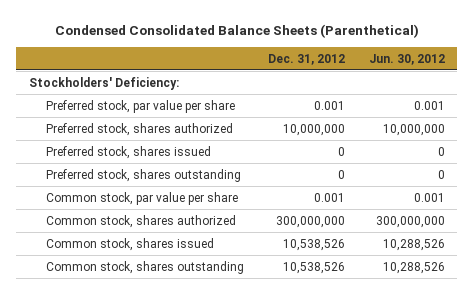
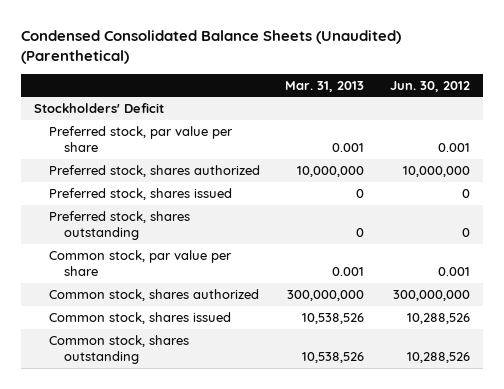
- Condensed Consolidated Balance Sheets (Parenthetical)
+ Condensed Consolidated Balance Sheets (Unaudited) (Parenthetical)
- | Dec. 31, 2012 | Jun. 30, 2012
+ | Mar. 31, 2013 | Jun. 30, 2012
- Stockholders' Deficiency:
+ Stockholders' Deficit

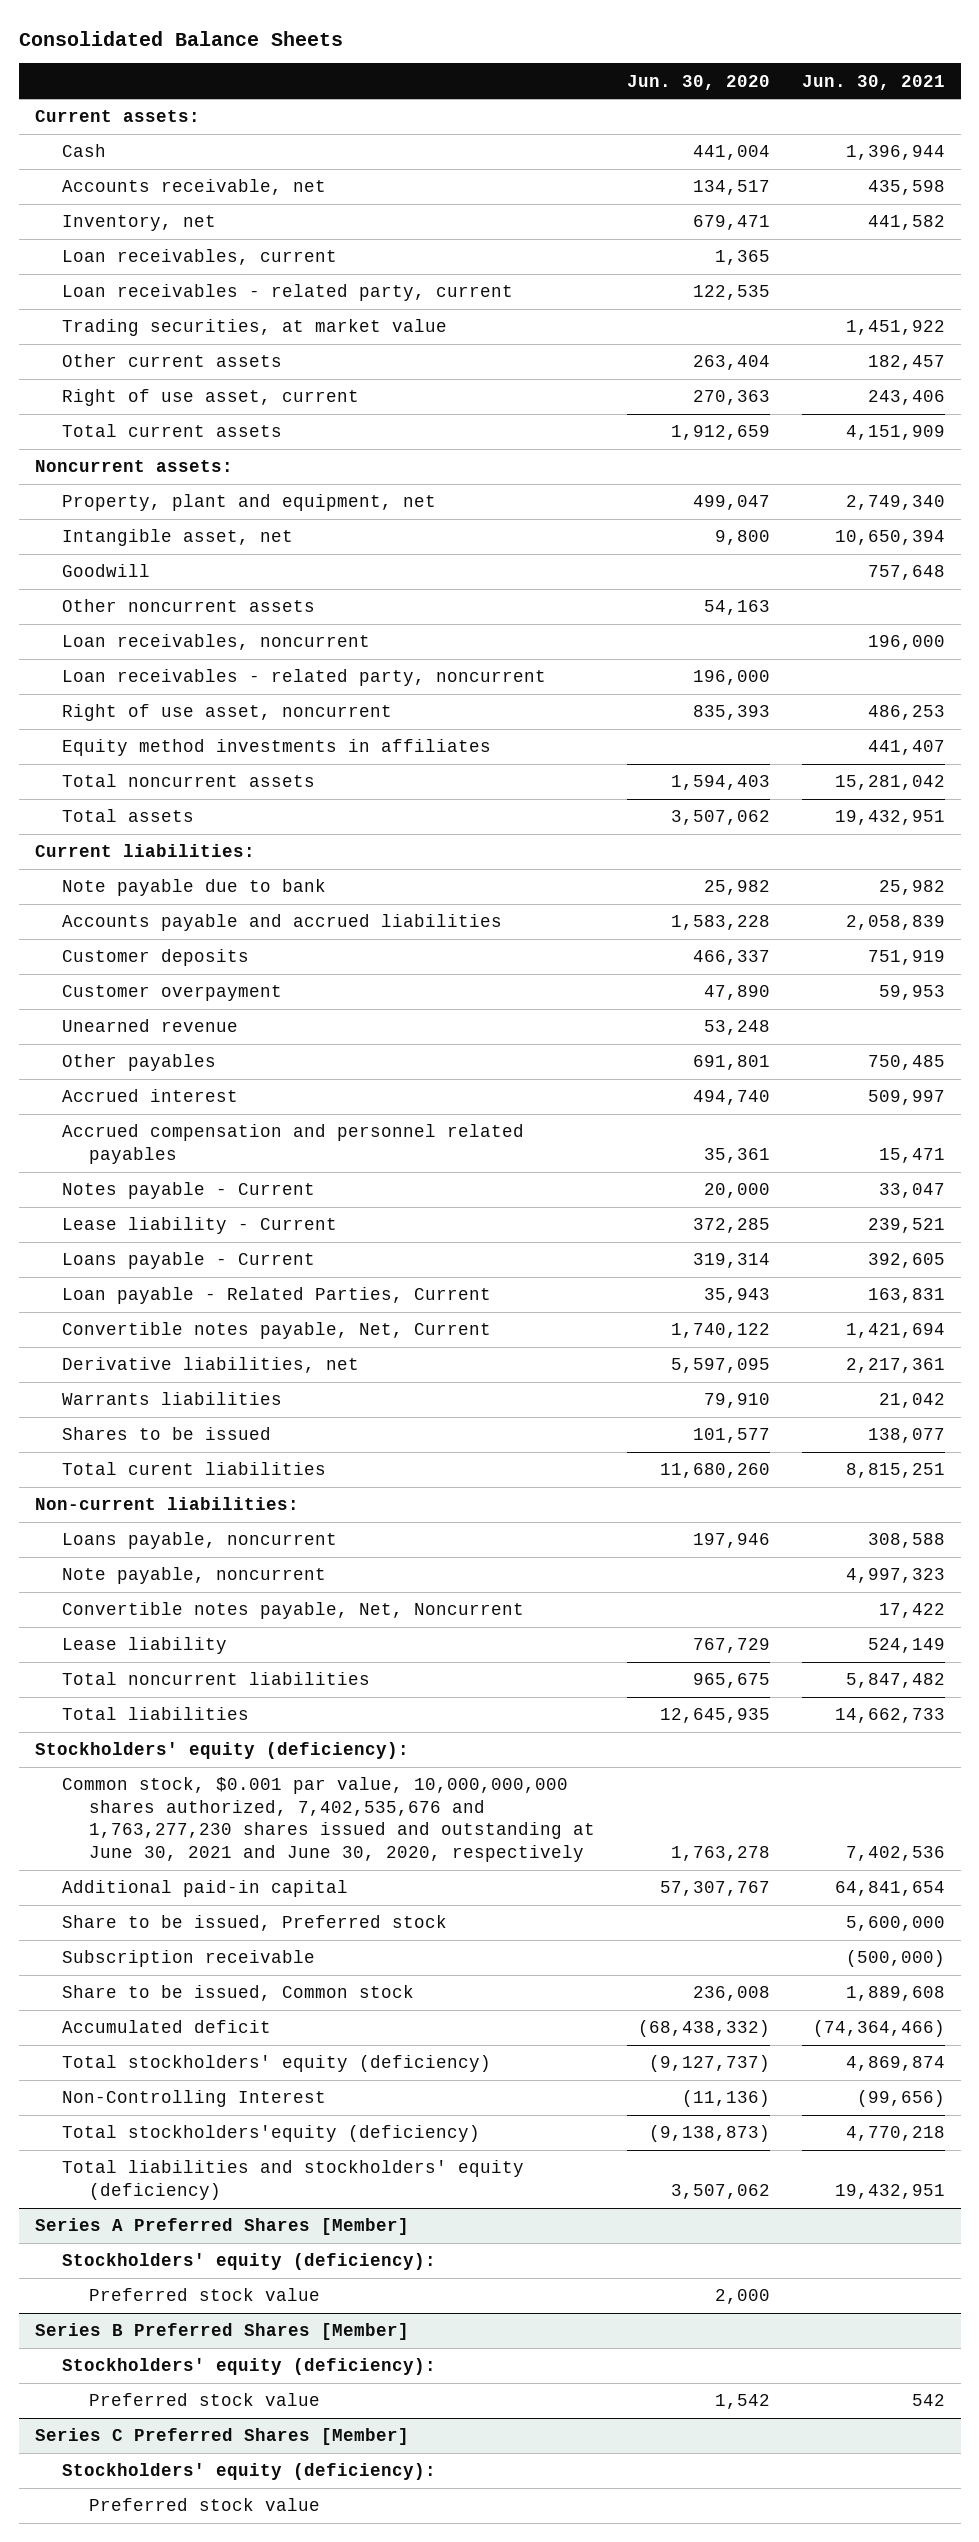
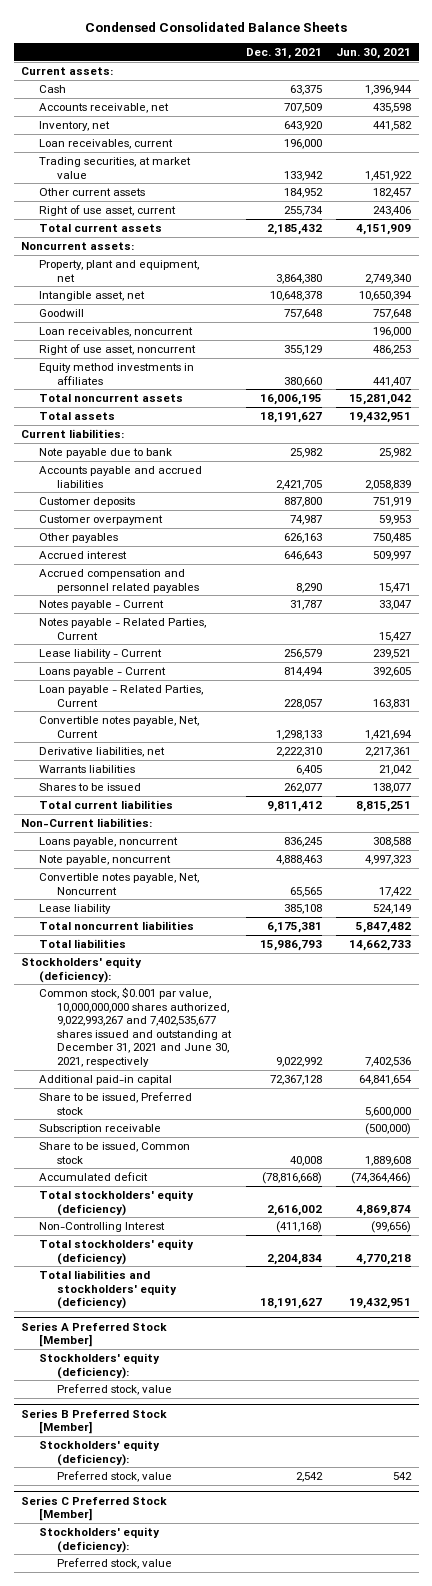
- Consolidated Balance Sheets
+ Condensed Consolidated Balance Sheets
- | Jun. 30, 2020 | Jun. 30, 2021
+ | Dec. 31, 2021 | Jun. 30, 2021
- Loan receivables - related party, current | 122,535 |
- Other noncurrent assets | 54,163 |
- Loan receivables - related party, noncurrent | 196,000 |
- Unearned revenue | 53,248 |
+ Notes payable - Related Parties, Current | | 15,427
- Total curent liabilities | 11,680,260 | 8,815,251
- Non-current liabilities:
+ Total current liabilities | 9,811,412 | 8,815,251
+ Non-Current liabilities:
- Common stock, $0.001 par value, 10,000,000,000 shares authorized, 7,402,535,676 and 1,763,277,230 shares issued and outstanding at June 30, 2021 and June 30, 2020, respectively | 1,763,278 | 7,402,536
+ Common stock, $0.001 par value, 10,000,000,000 shares authorized, 9,022,993,267 and 7,402,535,677 shares issued and outstanding at December 31, 2021 and June 30, 2021, respectively | 9,022,992 | 7,402,536
- Total stockholders'equity (deficiency) | (9,138,873) | 4,770,218
+ Total stockholders' equity (deficiency) | 2,204,834 | 4,770,218
- Series A Preferred Shares [Member]
+ Series A Preferred Stock [Member]
- Preferred stock value | 2,000 |
- Series B Preferred Shares [Member]
+ Preferred stock, value
+ Series B Preferred Stock [Member]
- Preferred stock value | 1,542 | 542
- Series C Preferred Shares [Member]
+ Preferred stock, value | 2,542 | 542
+ Series C Preferred Stock [Member]
- Preferred stock value
+ Preferred stock, value

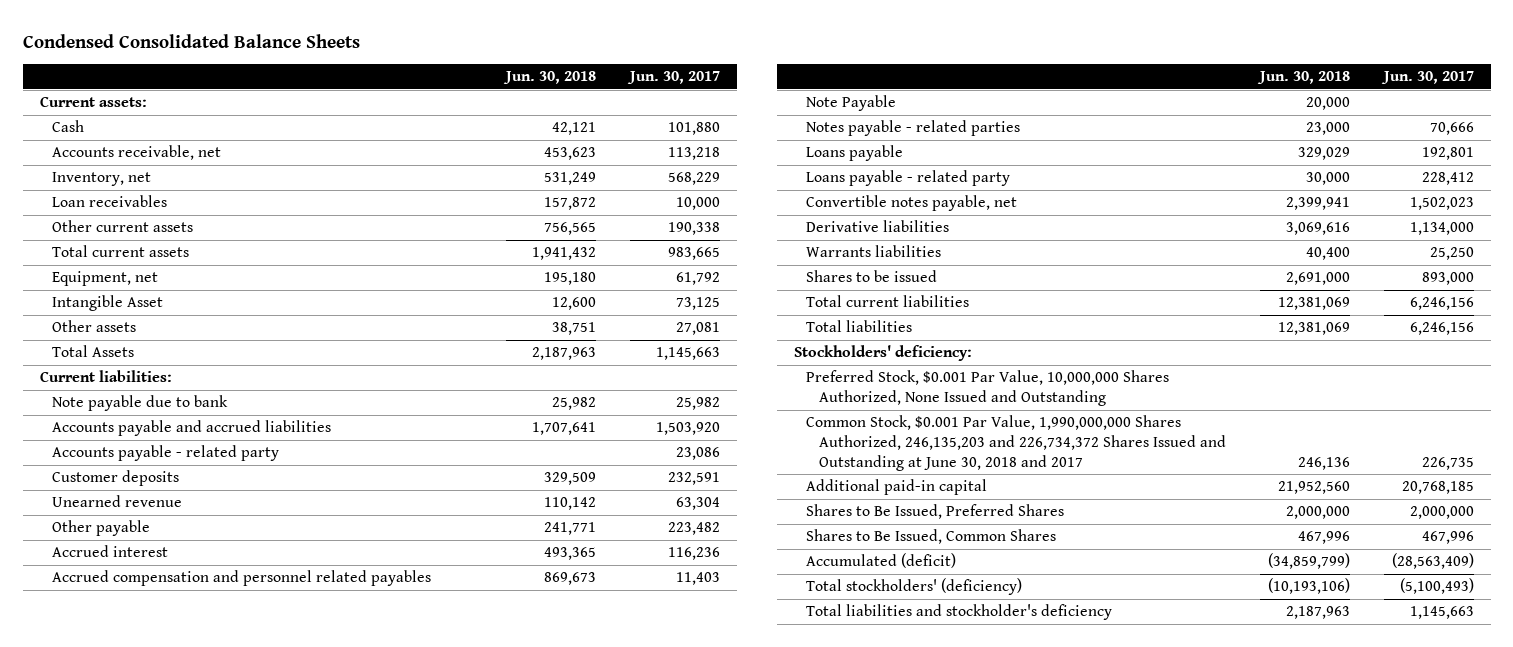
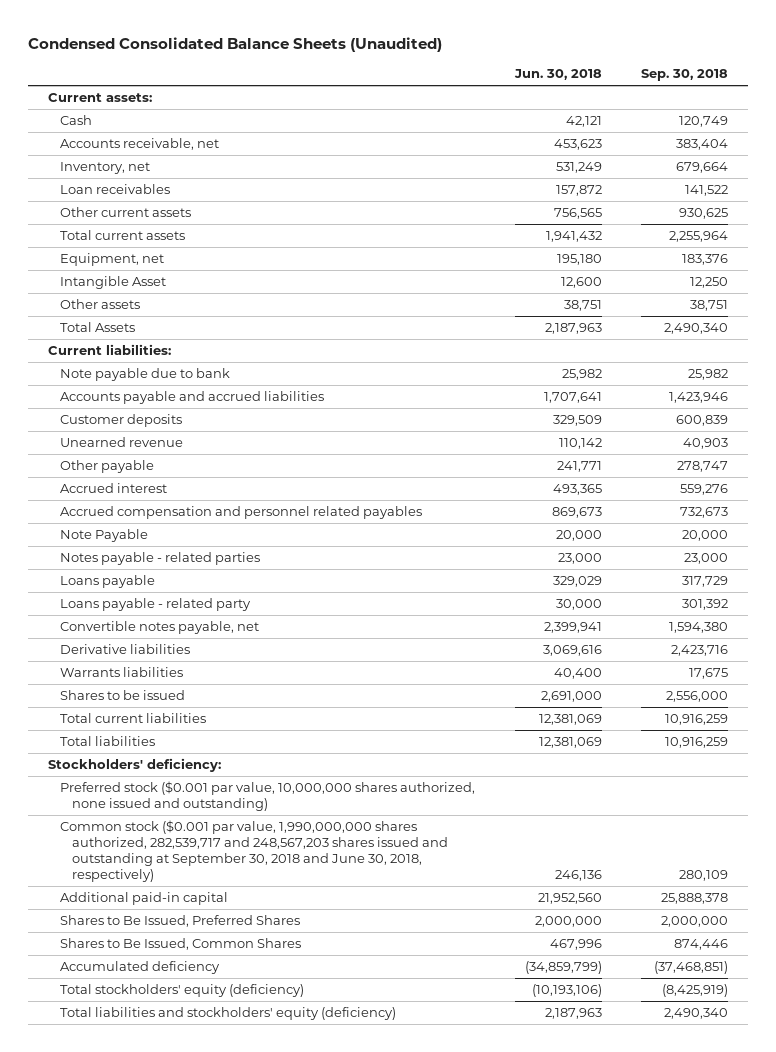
- Condensed Consolidated Balance Sheets
+ Condensed Consolidated Balance Sheets (Unaudited)
- | Jun. 30, 2018 | Jun. 30, 2017
+ | Jun. 30, 2018 | Sep. 30, 2018
- Accounts payable - related party | | 23,086
- Preferred Stock, $0.001 Par Value, 10,000,000 Shares Authorized, None Issued and Outstanding
- Common Stock, $0.001 Par Value, 1,990,000,000 Shares Authorized, 246,135,203 and 226,734,372 Shares Issued and Outstanding at June 30, 2018 and 2017 | 246,136 | 226,735
+ Preferred stock ($0.001 par value, 10,000,000 shares authorized, none issued and outstanding)
+ Common stock ($0.001 par value, 1,990,000,000 shares authorized, 282,539,717 and 248,567,203 shares issued and outstanding at September 30, 2018 and June 30, 2018, respectively) | 246,136 | 280,109
- Accumulated (deficit) | (34,859,799) | (28,563,409)
- Total stockholders' (deficiency) | (10,193,106) | (5,100,493)
- Total liabilities and stockholder's deficiency | 2,187,963 | 1,145,663
+ Accumulated deficiency | (34,859,799) | (37,468,851)
+ Total stockholders' equity (deficiency) | (10,193,106) | (8,425,919)
+ Total liabilities and stockholders' equity (deficiency) | 2,187,963 | 2,490,340

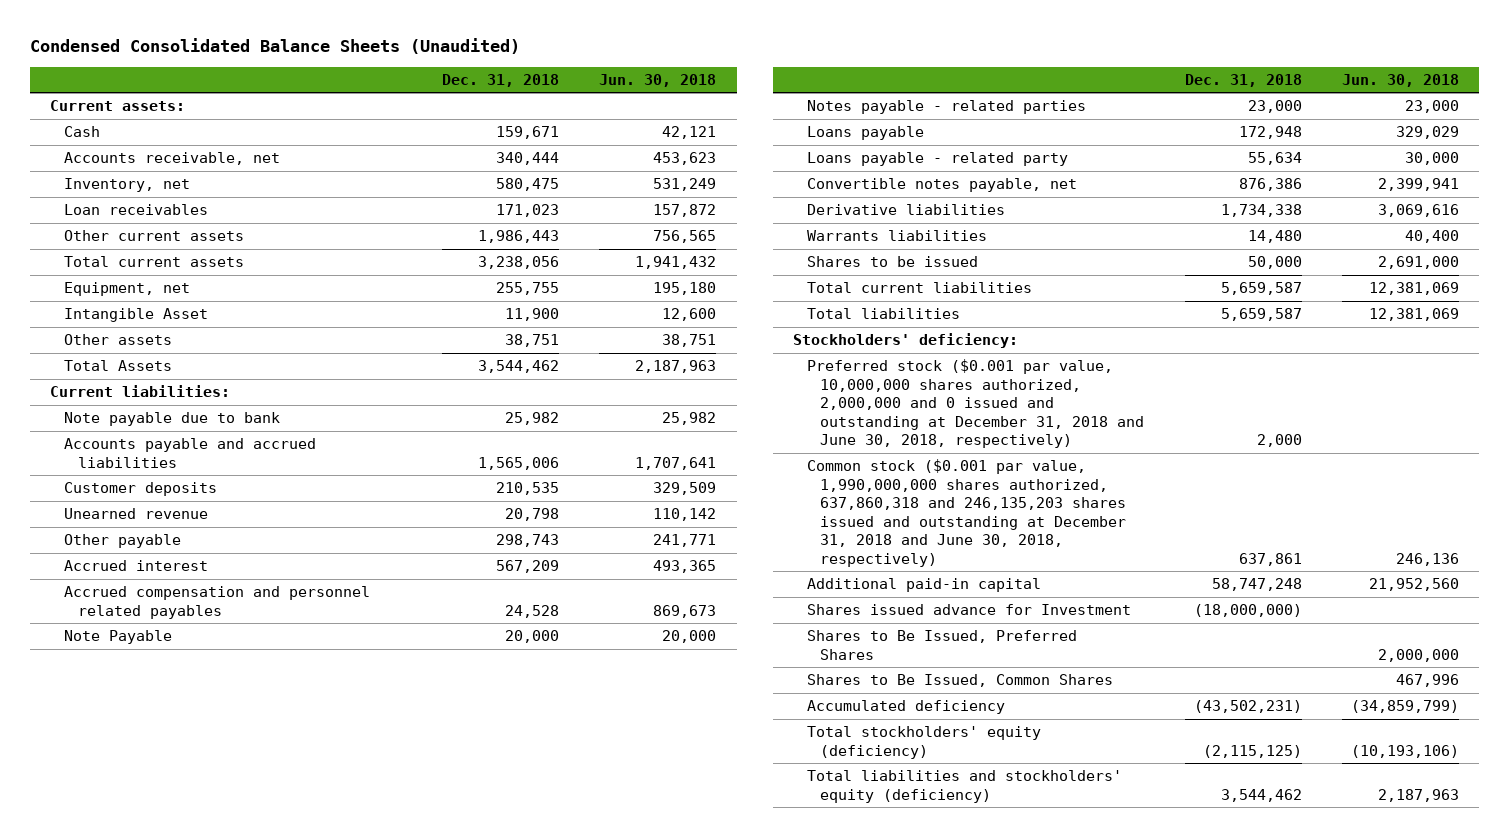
- | Jun. 30, 2018 | Sep. 30, 2018
+ | Dec. 31, 2018 | Jun. 30, 2018
- Preferred stock ($0.001 par value, 10,000,000 shares authorized, none issued and outstanding)
- Common stock ($0.001 par value, 1,990,000,000 shares authorized, 282,539,717 and 248,567,203 shares issued and outstanding at September 30, 2018 and June 30, 2018, respectively) | 246,136 | 280,109
+ Preferred stock ($0.001 par value, 10,000,000 shares authorized, 2,000,000 and 0 issued and outstanding at December 31, 2018 and June 30, 2018, respectively) | 2,000 |
+ Common stock ($0.001 par value, 1,990,000,000 shares authorized, 637,860,318 and 246,135,203 shares issued and outstanding at December 31, 2018 and June 30, 2018, respectively) | 637,861 | 246,136
+ Shares issued advance for Investment | (18,000,000) |

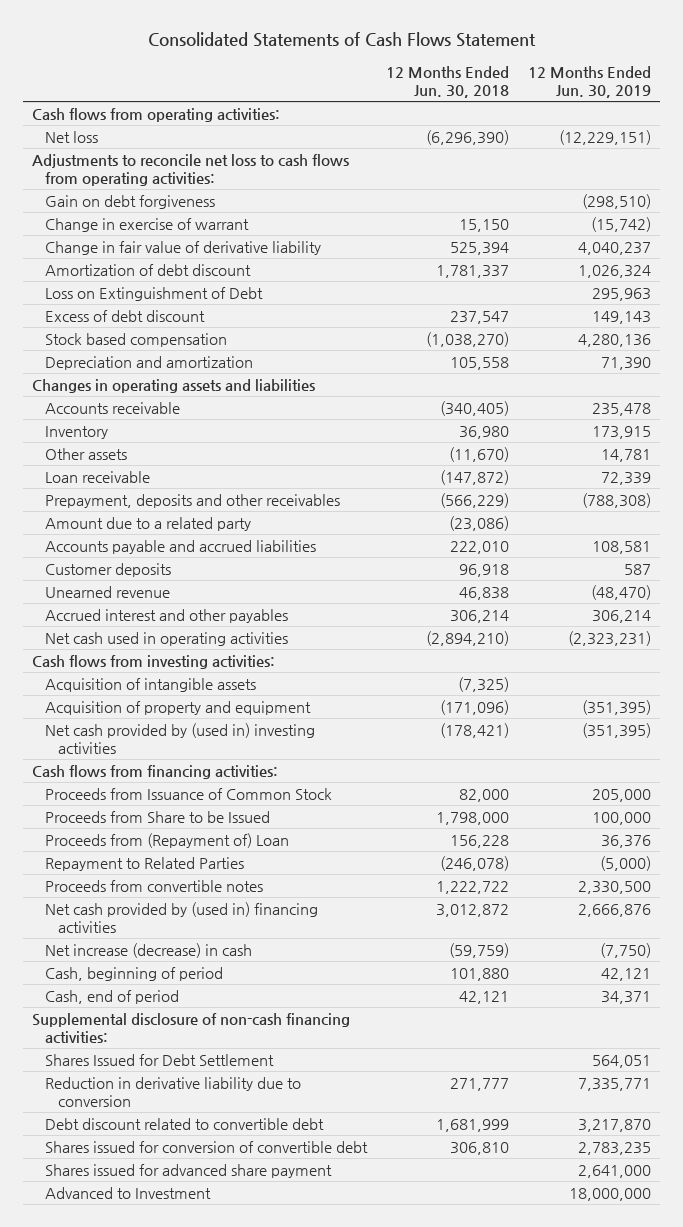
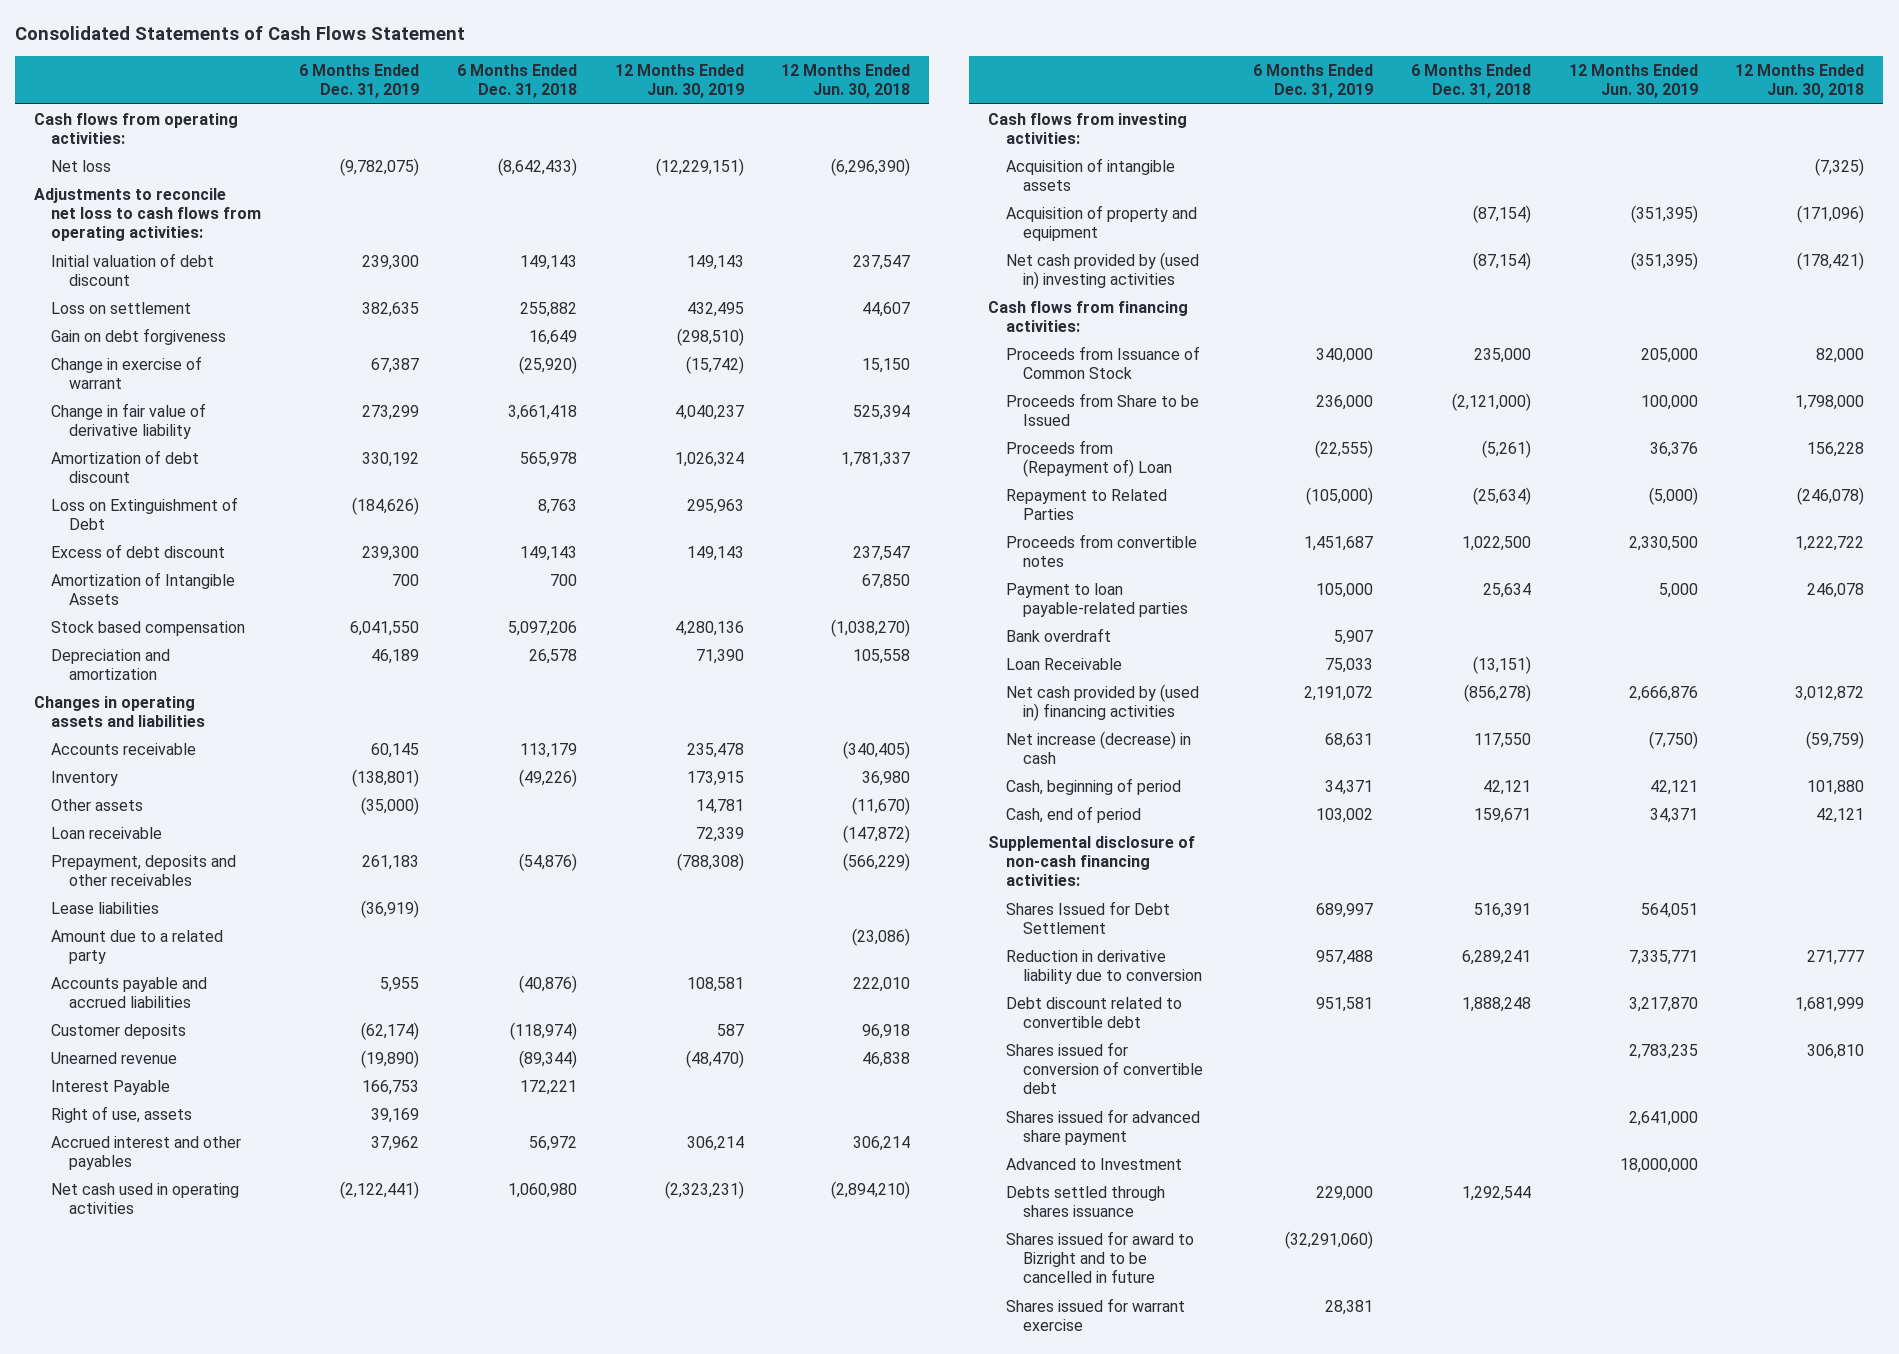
- | 12 Months Ended Jun. 30, 2018 | 12 Months Ended Jun. 30, 2019
+ | 6 Months Ended Dec. 31, 2019 | 6 Months Ended Dec. 31, 2018 | 12 Months Ended Jun. 30, 2019 | 12 Months Ended Jun. 30, 2018
+ Initial valuation of debt discount | 239,300 | 149,143 | 149,143 | 237,547
+ Loss on settlement | 382,635 | 255,882 | 432,495 | 44,607
+ Amortization of Intangible Assets | 700 | 700 | | 67,850
+ Lease liabilities | (36,919) | | |
+ Interest Payable | 166,753 | 172,221 | |
+ Right of use, assets | 39,169 | | |
+ Payment to loan payable-related parties | 105,000 | 25,634 | 5,000 | 246,078
+ Bank overdraft | 5,907 | | |
+ Loan Receivable | 75,033 | (13,151) | |
+ Debts settled through shares issuance | 229,000 | 1,292,544 | |
+ Shares issued for award to Bizright and to be cancelled in future | (32,291,060) | | |
+ Shares issued for warrant exercise | 28,381 | | |

